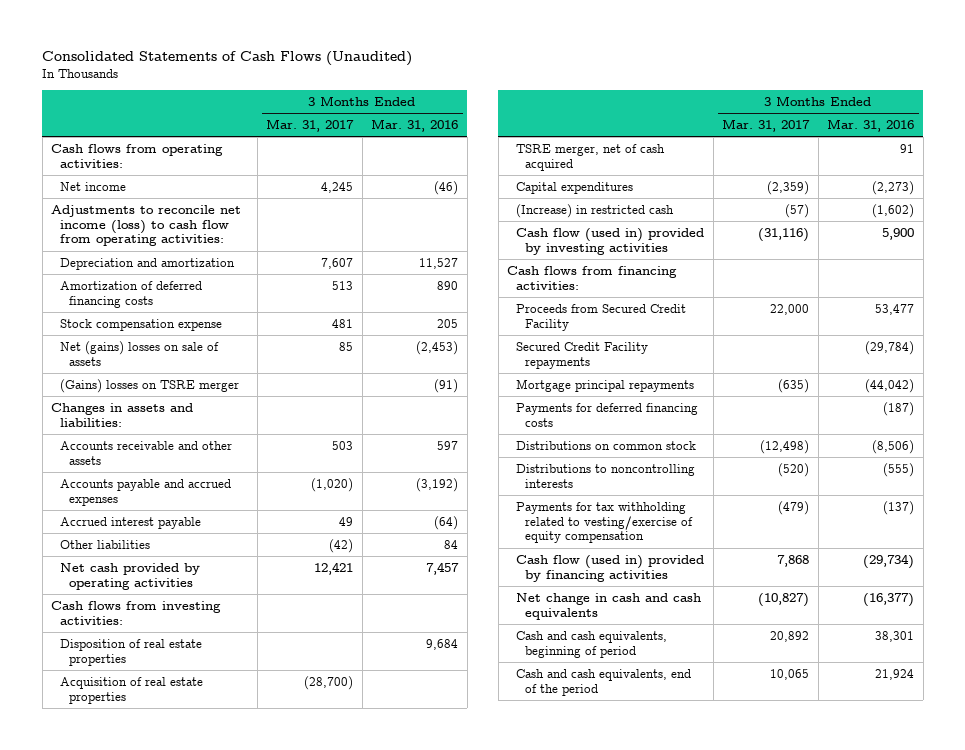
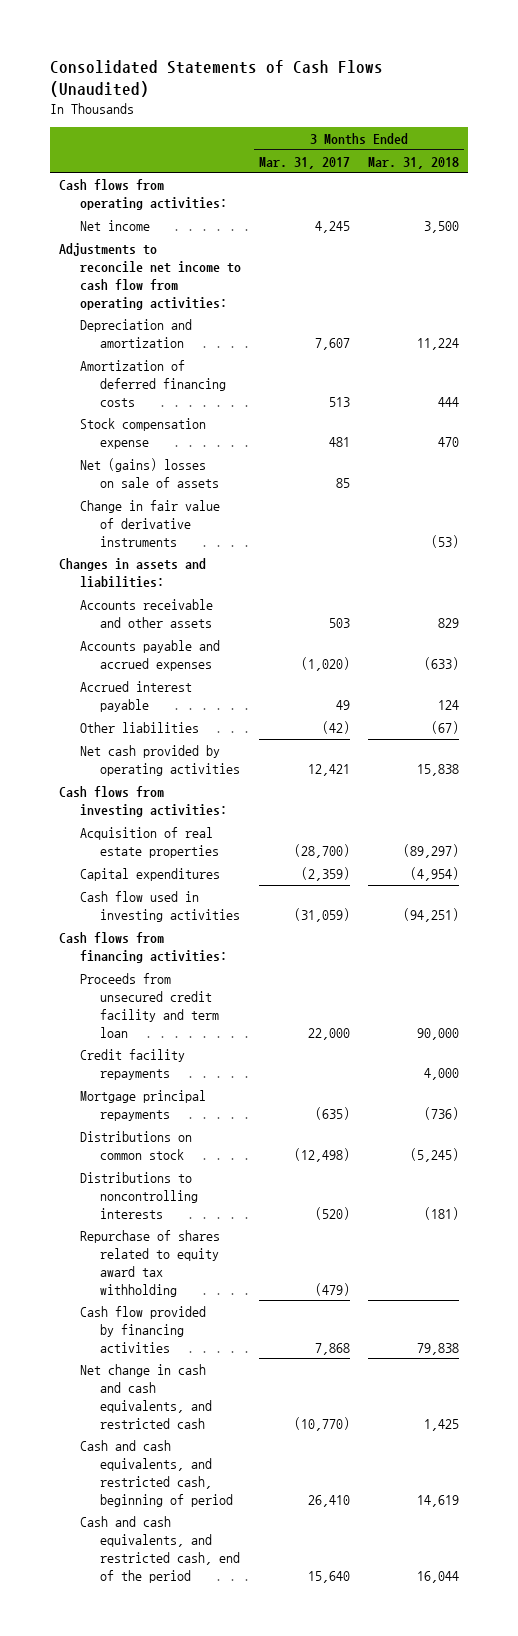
- | 3 Months Ended Mar. 31, 2017 | 3 Months Ended Mar. 31, 2016
+ | 3 Months Ended Mar. 31, 2017 | 3 Months Ended Mar. 31, 2018
- Adjustments to reconcile net income (loss) to cash flow from operating activities:
+ Adjustments to reconcile net income to cash flow from operating activities:
- (Gains) losses on TSRE merger | | (91)
+ Change in fair value of derivative instruments | | (53)
- Disposition of real estate properties | | 9,684
- TSRE merger, net of cash acquired | | 91
- (Increase) in restricted cash | (57) | (1,602)
- Cash flow (used in) provided by investing activities | (31,116) | 5,900
+ Cash flow used in investing activities | (31,059) | (94,251)
- Proceeds from Secured Credit Facility | 22,000 | 53,477
- Secured Credit Facility repayments | | (29,784)
+ Proceeds from unsecured credit facility and term loan | 22,000 | 90,000
+ Credit facility repayments | | 4,000
- Payments for deferred financing costs | | (187)
- Payments for tax withholding related to vesting/exercise of equity compensation | (479) | (137)
- Cash flow (used in) provided by financing activities | 7,868 | (29,734)
- Net change in cash and cash equivalents | (10,827) | (16,377)
- Cash and cash equivalents, beginning of period | 20,892 | 38,301
- Cash and cash equivalents, end of the period | 10,065 | 21,924
+ Repurchase of shares related to equity award tax withholding | (479) |
+ Cash flow provided by financing activities | 7,868 | 79,838
+ Net change in cash and cash equivalents, and restricted cash | (10,770) | 1,425
+ Cash and cash equivalents, and restricted cash, beginning of period | 26,410 | 14,619
+ Cash and cash equivalents, and restricted cash, end of the period | 15,640 | 16,044

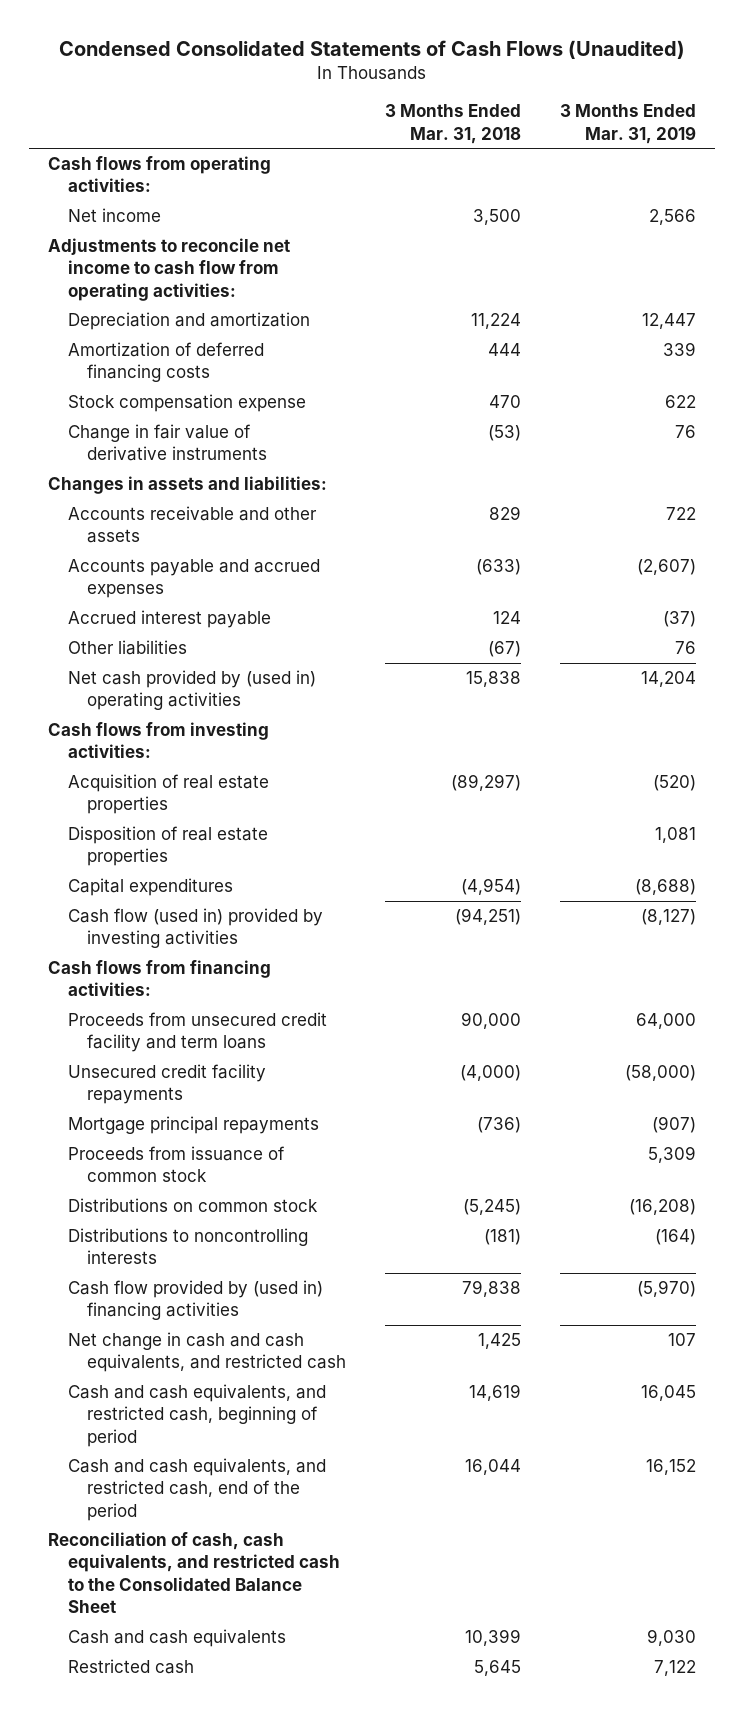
- Consolidated Statements of Cash Flows (Unaudited)
+ Condensed Consolidated Statements of Cash Flows (Unaudited)
- | 3 Months Ended Mar. 31, 2017 | 3 Months Ended Mar. 31, 2018
+ | 3 Months Ended Mar. 31, 2018 | 3 Months Ended Mar. 31, 2019
- Net (gains) losses on sale of assets | 85 |
- Net cash provided by operating activities | 12,421 | 15,838
+ Net cash provided by (used in) operating activities | 15,838 | 14,204
+ Disposition of real estate properties | | 1,081
- Cash flow used in investing activities | (31,059) | (94,251)
+ Cash flow (used in) provided by investing activities | (94,251) | (8,127)
- Proceeds from unsecured credit facility and term loan | 22,000 | 90,000
- Credit facility repayments | | 4,000
+ Proceeds from unsecured credit facility and term loans | 90,000 | 64,000
+ Unsecured credit facility repayments | (4,000) | (58,000)
+ Proceeds from issuance of common stock | | 5,309
- Repurchase of shares related to equity award tax withholding | (479) |
- Cash flow provided by financing activities | 7,868 | 79,838
+ Cash flow provided by (used in) financing activities | 79,838 | (5,970)
+ Reconciliation of cash, cash equivalents, and restricted cash to the Consolidated Balance Sheet
+ Cash and cash equivalents | 10,399 | 9,030
+ Restricted cash | 5,645 | 7,122

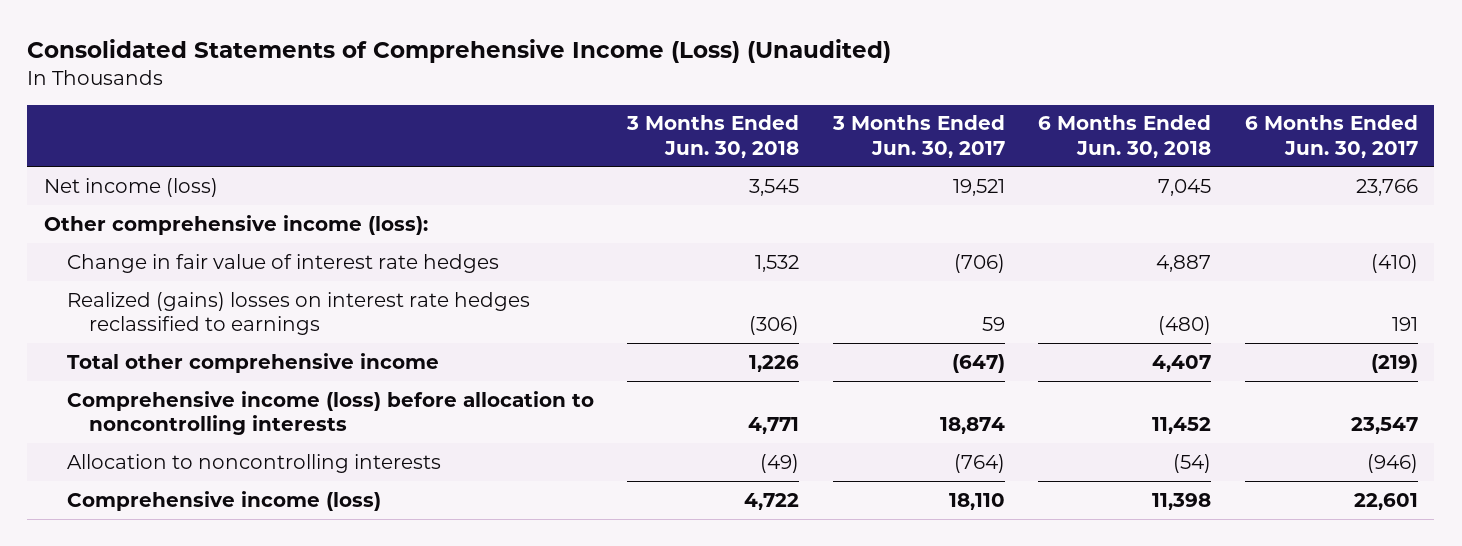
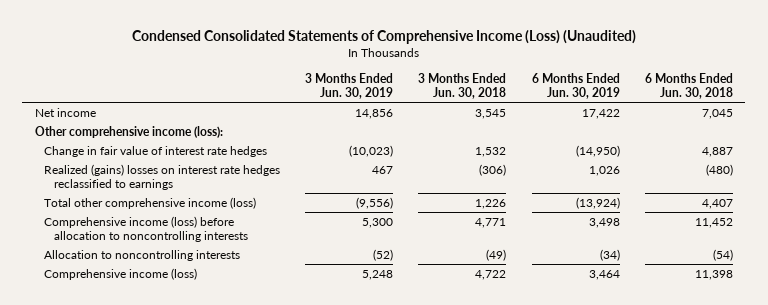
- Consolidated Statements of Comprehensive Income (Loss) (Unaudited)
+ Condensed Consolidated Statements of Comprehensive Income (Loss) (Unaudited)
- | 3 Months Ended Jun. 30, 2018 | 3 Months Ended Jun. 30, 2017 | 6 Months Ended Jun. 30, 2018 | 6 Months Ended Jun. 30, 2017
+ | 3 Months Ended Jun. 30, 2019 | 3 Months Ended Jun. 30, 2018 | 6 Months Ended Jun. 30, 2019 | 6 Months Ended Jun. 30, 2018
- Net income (loss) | 3,545 | 19,521 | 7,045 | 23,766
+ Net income | 14,856 | 3,545 | 17,422 | 7,045
- Total other comprehensive income | 1,226 | (647) | 4,407 | (219)
+ Total other comprehensive income (loss) | (9,556) | 1,226 | (13,924) | 4,407

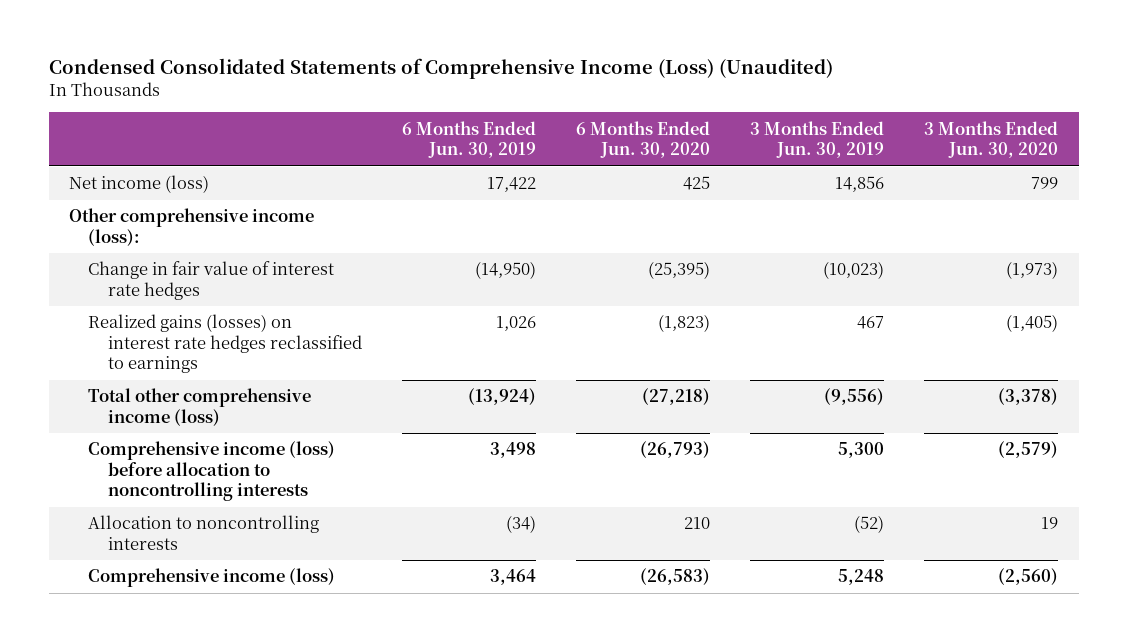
- | 3 Months Ended Jun. 30, 2019 | 3 Months Ended Jun. 30, 2018 | 6 Months Ended Jun. 30, 2019 | 6 Months Ended Jun. 30, 2018
+ | 6 Months Ended Jun. 30, 2019 | 6 Months Ended Jun. 30, 2020 | 3 Months Ended Jun. 30, 2019 | 3 Months Ended Jun. 30, 2020
- Net income | 14,856 | 3,545 | 17,422 | 7,045
+ Net income (loss) | 17,422 | 425 | 14,856 | 799
- Realized (gains) losses on interest rate hedges reclassified to earnings | 467 | (306) | 1,026 | (480)
+ Realized gains (losses) on interest rate hedges reclassified to earnings | 1,026 | (1,823) | 467 | (1,405)

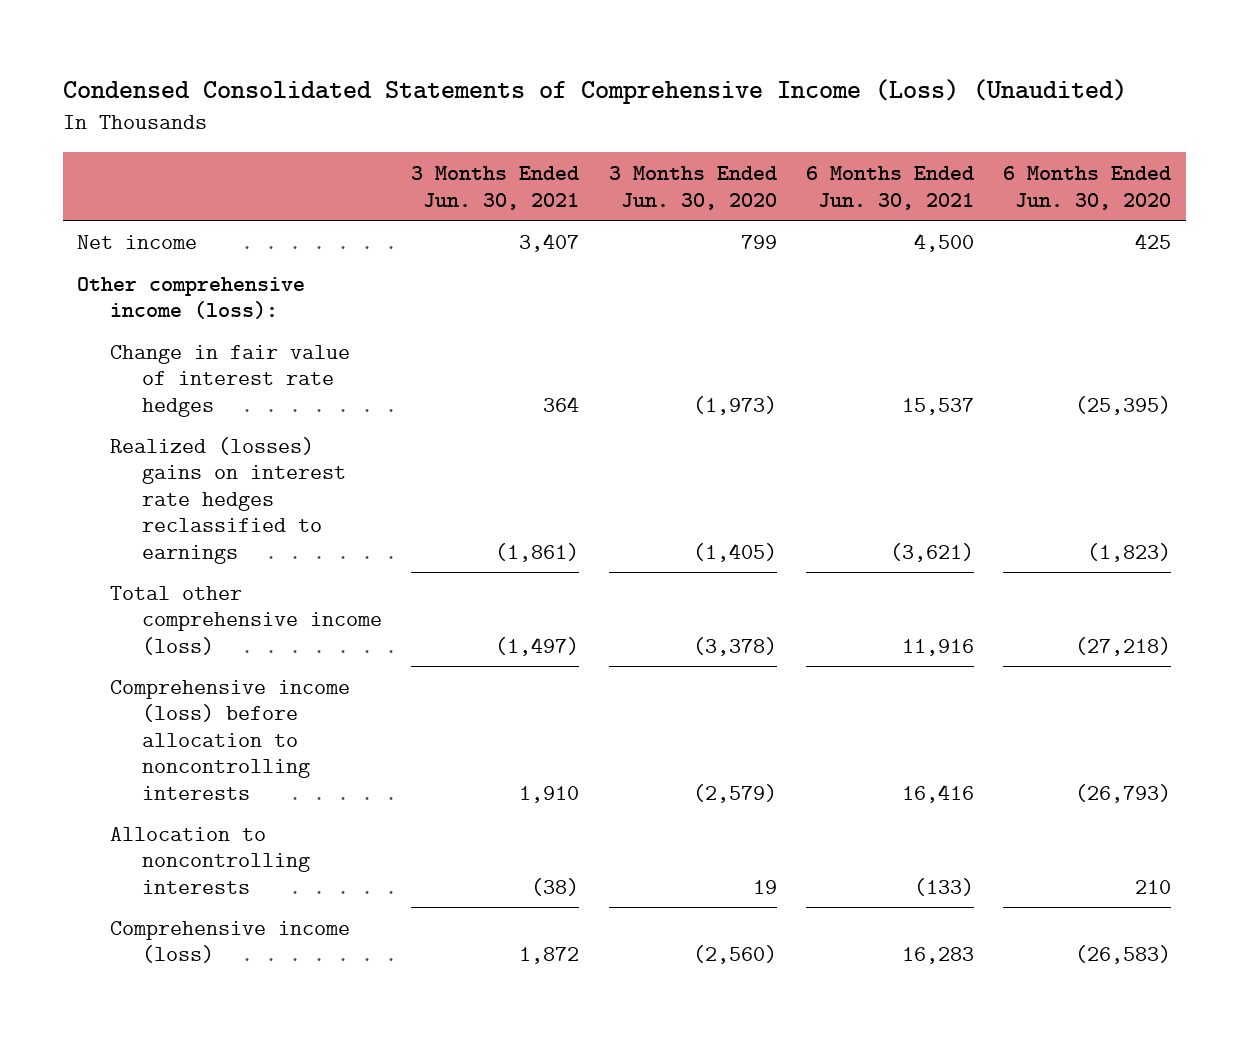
- | 6 Months Ended Jun. 30, 2019 | 6 Months Ended Jun. 30, 2020 | 3 Months Ended Jun. 30, 2019 | 3 Months Ended Jun. 30, 2020
+ | 3 Months Ended Jun. 30, 2021 | 3 Months Ended Jun. 30, 2020 | 6 Months Ended Jun. 30, 2021 | 6 Months Ended Jun. 30, 2020
- Net income (loss) | 17,422 | 425 | 14,856 | 799
+ Net income | 3,407 | 799 | 4,500 | 425
- Realized gains (losses) on interest rate hedges reclassified to earnings | 1,026 | (1,823) | 467 | (1,405)
+ Realized (losses) gains on interest rate hedges reclassified to earnings | (1,861) | (1,405) | (3,621) | (1,823)

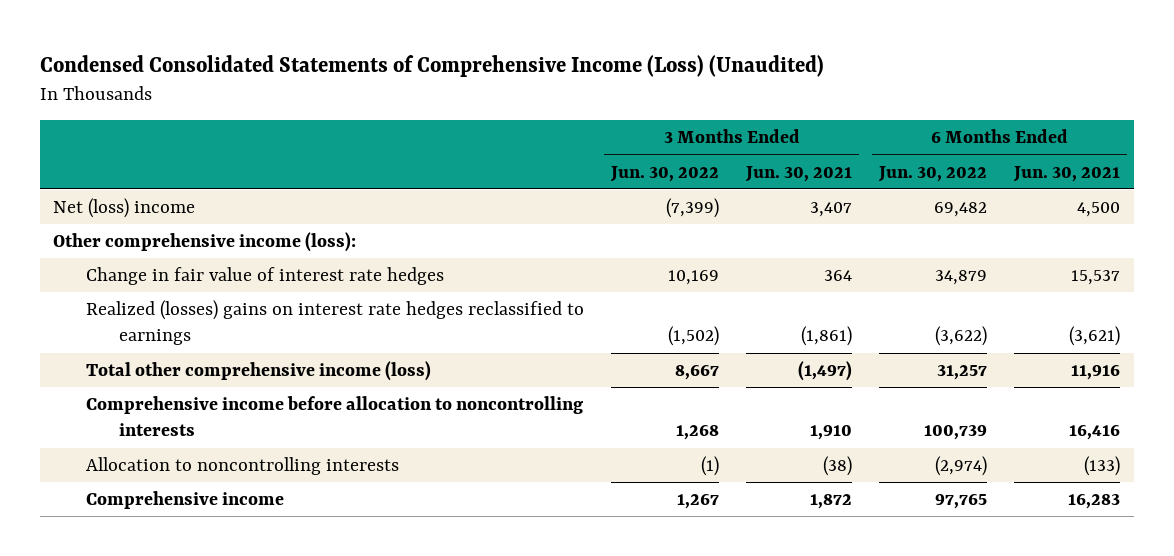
- | 3 Months Ended Jun. 30, 2021 | 3 Months Ended Jun. 30, 2020 | 6 Months Ended Jun. 30, 2021 | 6 Months Ended Jun. 30, 2020
+ | 3 Months Ended Jun. 30, 2022 | 3 Months Ended Jun. 30, 2021 | 6 Months Ended Jun. 30, 2022 | 6 Months Ended Jun. 30, 2021
- Net income | 3,407 | 799 | 4,500 | 425
+ Net (loss) income | (7,399) | 3,407 | 69,482 | 4,500
- Comprehensive income (loss) before allocation to noncontrolling interests | 1,910 | (2,579) | 16,416 | (26,793)
+ Comprehensive income before allocation to noncontrolling interests | 1,268 | 1,910 | 100,739 | 16,416
- Comprehensive income (loss) | 1,872 | (2,560) | 16,283 | (26,583)
+ Comprehensive income | 1,267 | 1,872 | 97,765 | 16,283

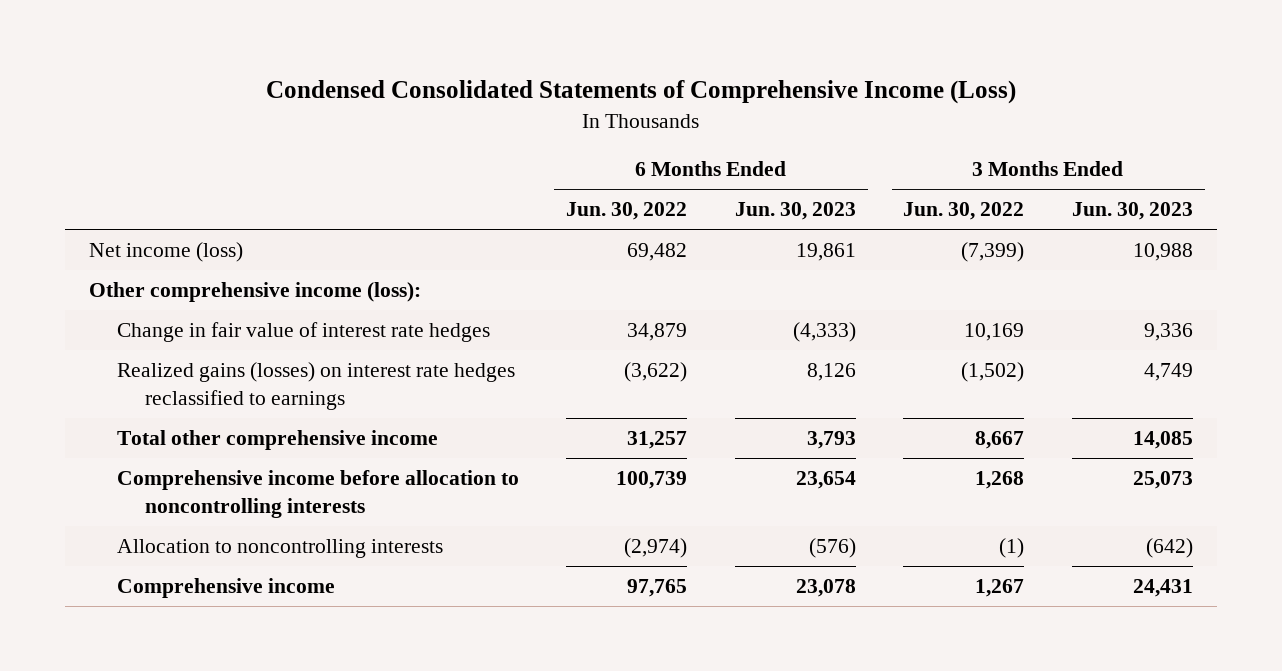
- Condensed Consolidated Statements of Comprehensive Income (Loss) (Unaudited)
+ Condensed Consolidated Statements of Comprehensive Income (Loss)
- | 3 Months Ended Jun. 30, 2022 | 3 Months Ended Jun. 30, 2021 | 6 Months Ended Jun. 30, 2022 | 6 Months Ended Jun. 30, 2021
+ | 6 Months Ended Jun. 30, 2022 | 6 Months Ended Jun. 30, 2023 | 3 Months Ended Jun. 30, 2022 | 3 Months Ended Jun. 30, 2023
- Net (loss) income | (7,399) | 3,407 | 69,482 | 4,500
+ Net income (loss) | 69,482 | 19,861 | (7,399) | 10,988
- Realized (losses) gains on interest rate hedges reclassified to earnings | (1,502) | (1,861) | (3,622) | (3,621)
- Total other comprehensive income (loss) | 8,667 | (1,497) | 31,257 | 11,916
+ Realized gains (losses) on interest rate hedges reclassified to earnings | (3,622) | 8,126 | (1,502) | 4,749
+ Total other comprehensive income | 31,257 | 3,793 | 8,667 | 14,085

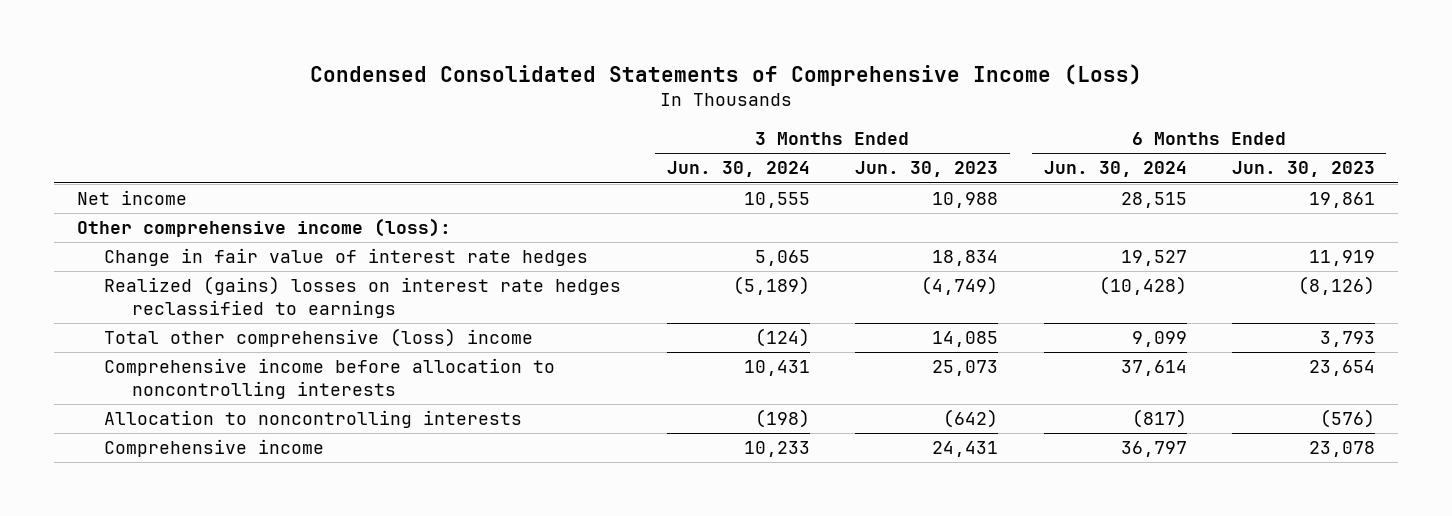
- | 6 Months Ended Jun. 30, 2022 | 6 Months Ended Jun. 30, 2023 | 3 Months Ended Jun. 30, 2022 | 3 Months Ended Jun. 30, 2023
+ | 3 Months Ended Jun. 30, 2024 | 3 Months Ended Jun. 30, 2023 | 6 Months Ended Jun. 30, 2024 | 6 Months Ended Jun. 30, 2023
- Net income (loss) | 69,482 | 19,861 | (7,399) | 10,988
+ Net income | 10,555 | 10,988 | 28,515 | 19,861
- Change in fair value of interest rate hedges | 34,879 | (4,333) | 10,169 | 9,336
- Realized gains (losses) on interest rate hedges reclassified to earnings | (3,622) | 8,126 | (1,502) | 4,749
- Total other comprehensive income | 31,257 | 3,793 | 8,667 | 14,085
+ Change in fair value of interest rate hedges | 5,065 | 18,834 | 19,527 | 11,919
+ Realized (gains) losses on interest rate hedges reclassified to earnings | (5,189) | (4,749) | (10,428) | (8,126)
+ Total other comprehensive (loss) income | (124) | 14,085 | 9,099 | 3,793

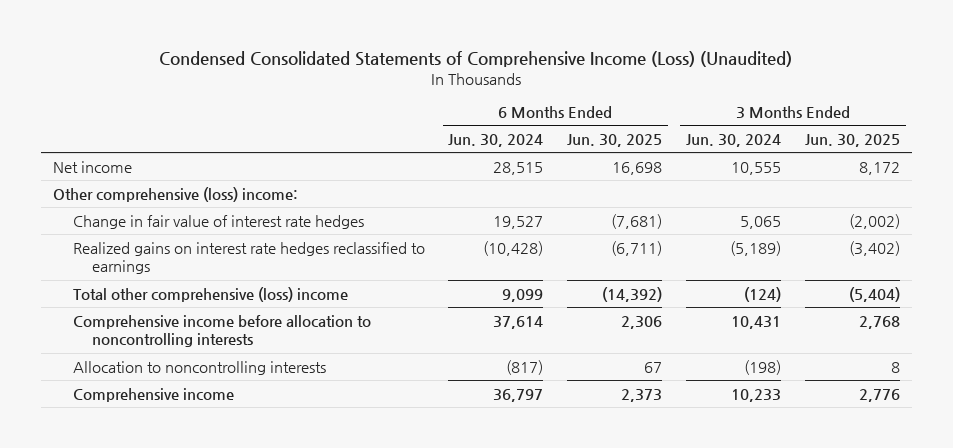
- Condensed Consolidated Statements of Comprehensive Income (Loss)
+ Condensed Consolidated Statements of Comprehensive Income (Loss) (Unaudited)
- | 3 Months Ended Jun. 30, 2024 | 3 Months Ended Jun. 30, 2023 | 6 Months Ended Jun. 30, 2024 | 6 Months Ended Jun. 30, 2023
+ | 6 Months Ended Jun. 30, 2024 | 6 Months Ended Jun. 30, 2025 | 3 Months Ended Jun. 30, 2024 | 3 Months Ended Jun. 30, 2025
- Other comprehensive income (loss):
+ Other comprehensive (loss) income:
- Realized (gains) losses on interest rate hedges reclassified to earnings | (5,189) | (4,749) | (10,428) | (8,126)
+ Realized gains on interest rate hedges reclassified to earnings | (10,428) | (6,711) | (5,189) | (3,402)

